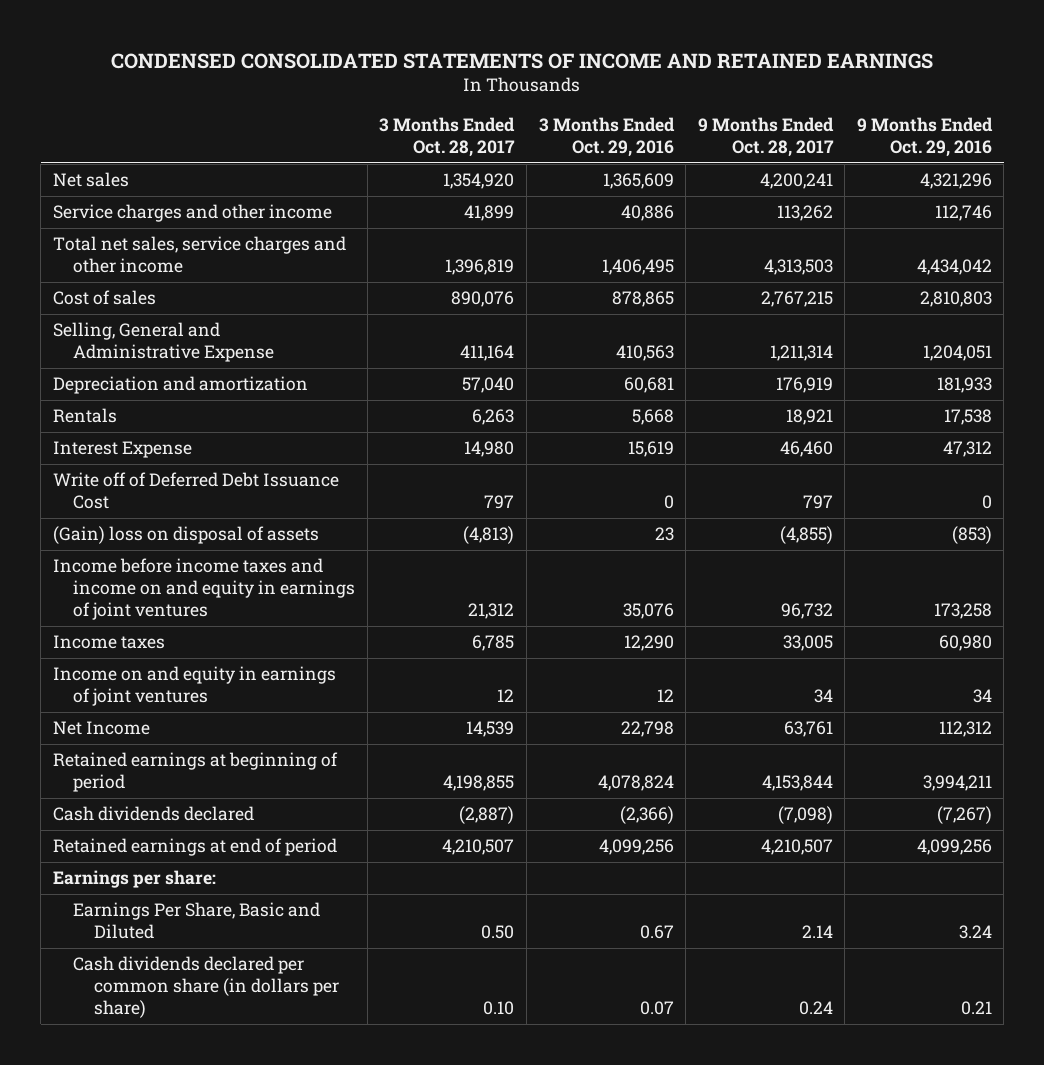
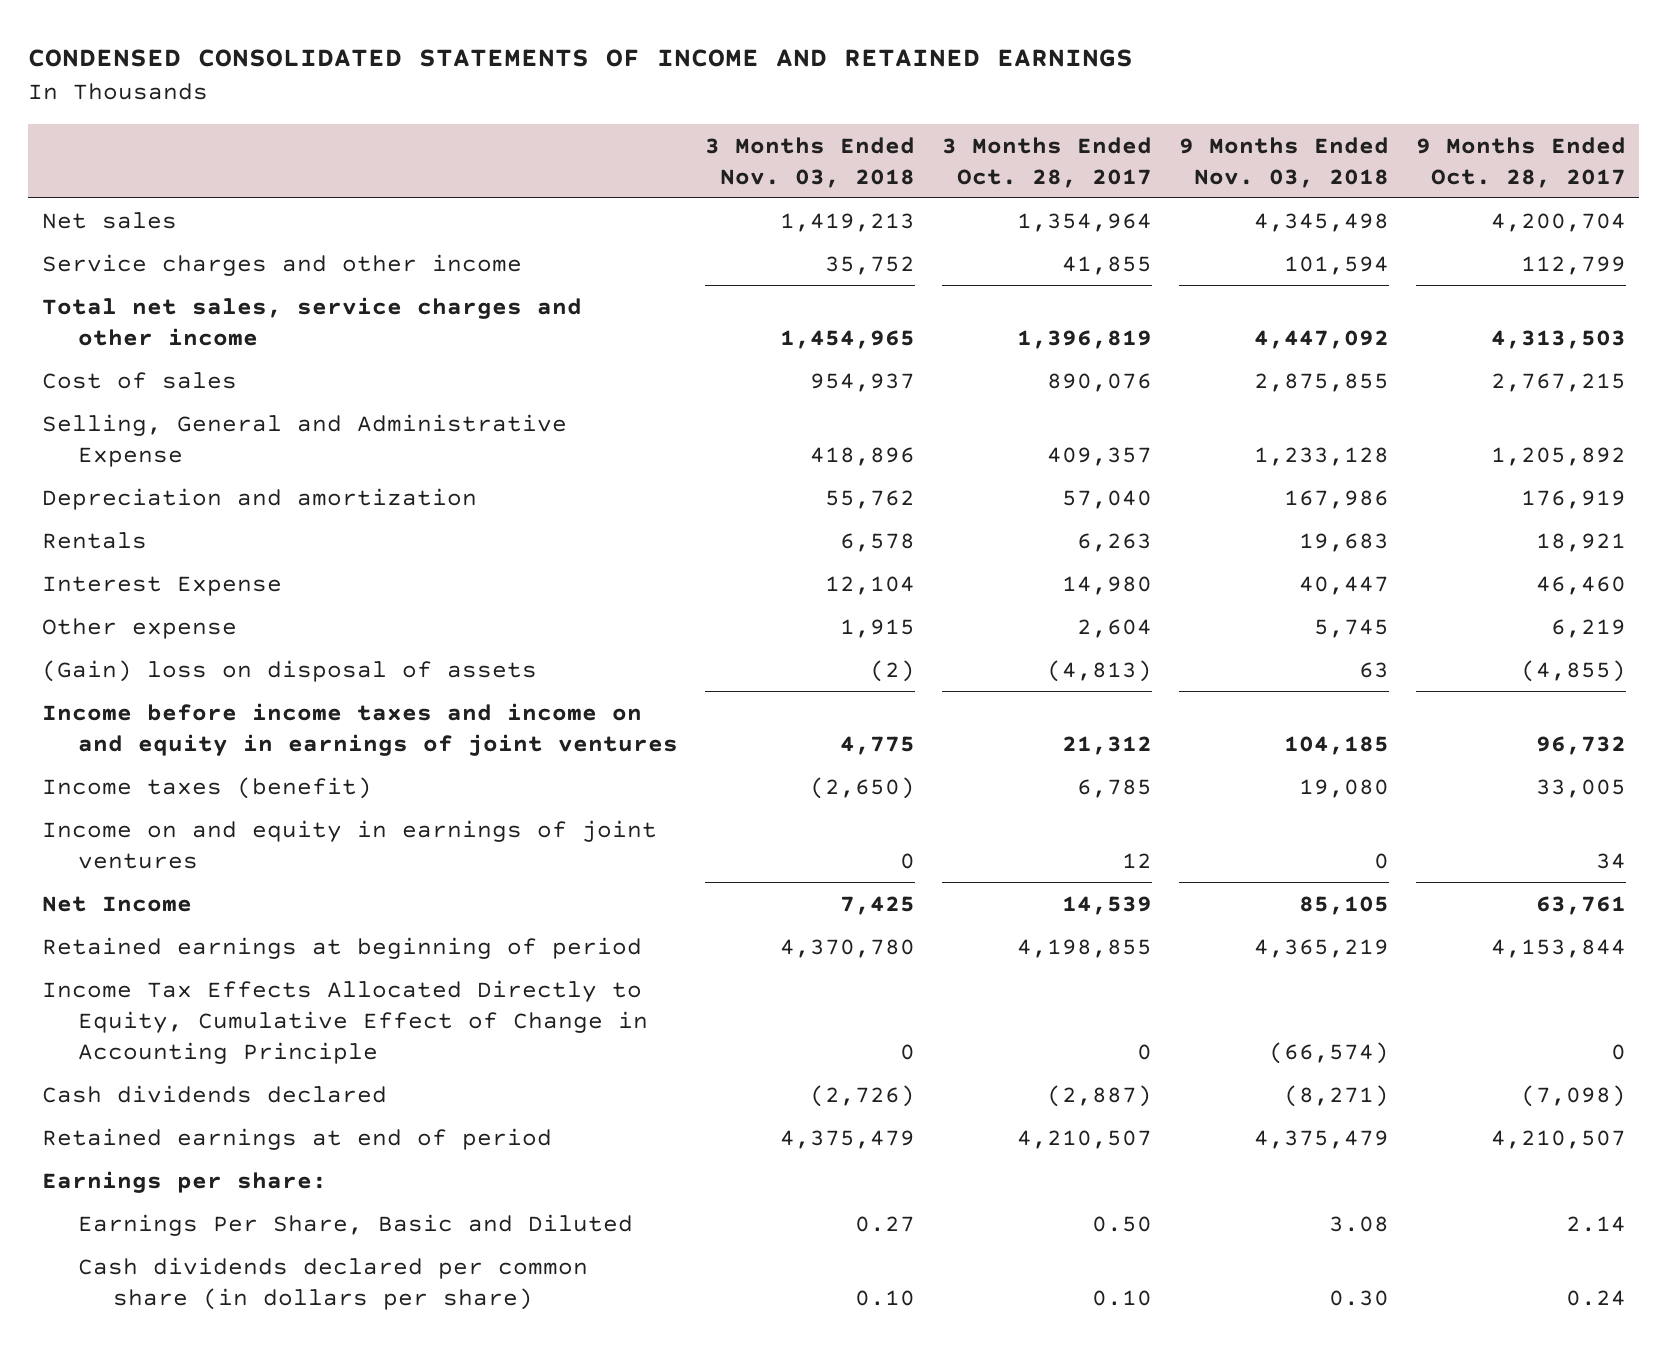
- | 3 Months Ended Oct. 28, 2017 | 3 Months Ended Oct. 29, 2016 | 9 Months Ended Oct. 28, 2017 | 9 Months Ended Oct. 29, 2016
+ | 3 Months Ended Nov. 03, 2018 | 3 Months Ended Oct. 28, 2017 | 9 Months Ended Nov. 03, 2018 | 9 Months Ended Oct. 28, 2017
- Net sales | 1,354,920 | 1,365,609 | 4,200,241 | 4,321,296
- Service charges and other income | 41,899 | 40,886 | 113,262 | 112,746
+ Net sales | 1,419,213 | 1,354,964 | 4,345,498 | 4,200,704
+ Service charges and other income | 35,752 | 41,855 | 101,594 | 112,799
- Selling, General and Administrative Expense | 411,164 | 410,563 | 1,211,314 | 1,204,051
+ Selling, General and Administrative Expense | 418,896 | 409,357 | 1,233,128 | 1,205,892
- Write off of Deferred Debt Issuance Cost | 797 | 0 | 797 | 0
+ Other expense | 1,915 | 2,604 | 5,745 | 6,219
- Income taxes | 6,785 | 12,290 | 33,005 | 60,980
+ Income taxes (benefit) | (2,650) | 6,785 | 19,080 | 33,005
+ Income Tax Effects Allocated Directly to Equity, Cumulative Effect of Change in Accounting Principle | 0 | 0 | (66,574) | 0

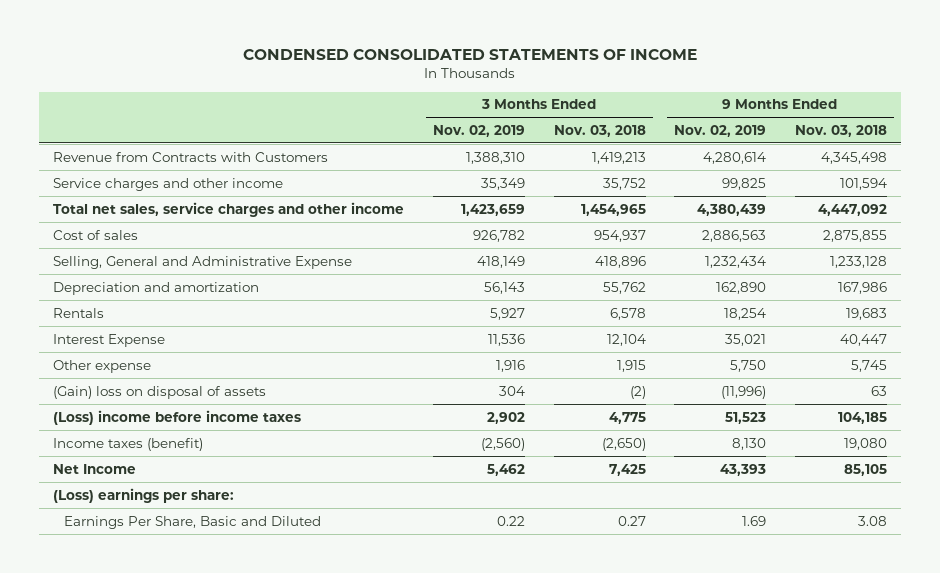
- CONDENSED CONSOLIDATED STATEMENTS OF INCOME AND RETAINED EARNINGS
+ CONDENSED CONSOLIDATED STATEMENTS OF INCOME
- | 3 Months Ended Nov. 03, 2018 | 3 Months Ended Oct. 28, 2017 | 9 Months Ended Nov. 03, 2018 | 9 Months Ended Oct. 28, 2017
+ | 3 Months Ended Nov. 02, 2019 | 3 Months Ended Nov. 03, 2018 | 9 Months Ended Nov. 02, 2019 | 9 Months Ended Nov. 03, 2018
- Net sales | 1,419,213 | 1,354,964 | 4,345,498 | 4,200,704
+ Revenue from Contracts with Customers | 1,388,310 | 1,419,213 | 4,280,614 | 4,345,498
- Income before income taxes and income on and equity in earnings of joint ventures | 4,775 | 21,312 | 104,185 | 96,732
+ (Loss) income before income taxes | 2,902 | 4,775 | 51,523 | 104,185
- Income on and equity in earnings of joint ventures | 0 | 12 | 0 | 34
- Retained earnings at beginning of period | 4,370,780 | 4,198,855 | 4,365,219 | 4,153,844
- Income Tax Effects Allocated Directly to Equity, Cumulative Effect of Change in Accounting Principle | 0 | 0 | (66,574) | 0
- Cash dividends declared | (2,726) | (2,887) | (8,271) | (7,098)
- Retained earnings at end of period | 4,375,479 | 4,210,507 | 4,375,479 | 4,210,507
- Earnings per share:
+ (Loss) earnings per share:
- Cash dividends declared per common share (in dollars per share) | 0.10 | 0.10 | 0.30 | 0.24

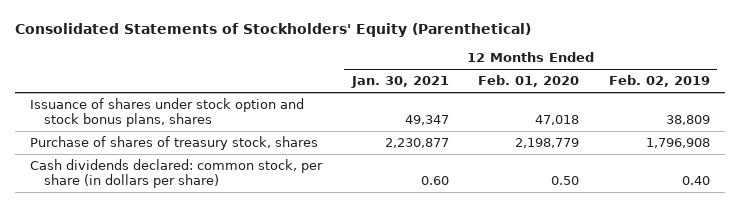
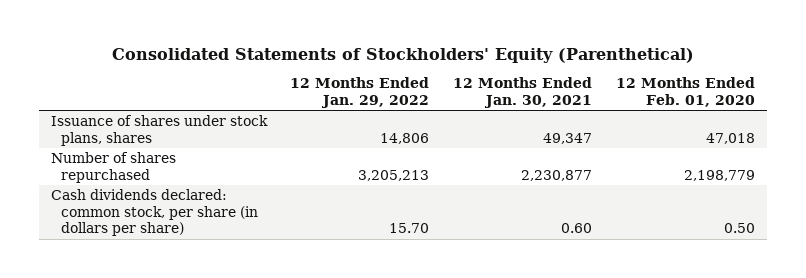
- | 12 Months Ended Jan. 30, 2021 | 12 Months Ended Feb. 01, 2020 | 12 Months Ended Feb. 02, 2019
+ | 12 Months Ended Jan. 29, 2022 | 12 Months Ended Jan. 30, 2021 | 12 Months Ended Feb. 01, 2020
- Issuance of shares under stock option and stock bonus plans, shares | 49,347 | 47,018 | 38,809
- Purchase of shares of treasury stock, shares | 2,230,877 | 2,198,779 | 1,796,908
+ Issuance of shares under stock plans, shares | 14,806 | 49,347 | 47,018
+ Number of shares repurchased | 3,205,213 | 2,230,877 | 2,198,779

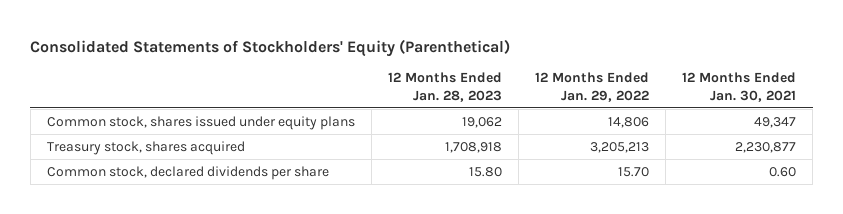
- | 12 Months Ended Jan. 29, 2022 | 12 Months Ended Jan. 30, 2021 | 12 Months Ended Feb. 01, 2020
+ | 12 Months Ended Jan. 28, 2023 | 12 Months Ended Jan. 29, 2022 | 12 Months Ended Jan. 30, 2021
- Issuance of shares under stock plans, shares | 14,806 | 49,347 | 47,018
- Number of shares repurchased | 3,205,213 | 2,230,877 | 2,198,779
- Cash dividends declared: common stock, per share (in dollars per share) | 15.70 | 0.60 | 0.50
+ Common stock, shares issued under equity plans | 19,062 | 14,806 | 49,347
+ Treasury stock, shares acquired | 1,708,918 | 3,205,213 | 2,230,877
+ Common stock, declared dividends per share | 15.80 | 15.70 | 0.60

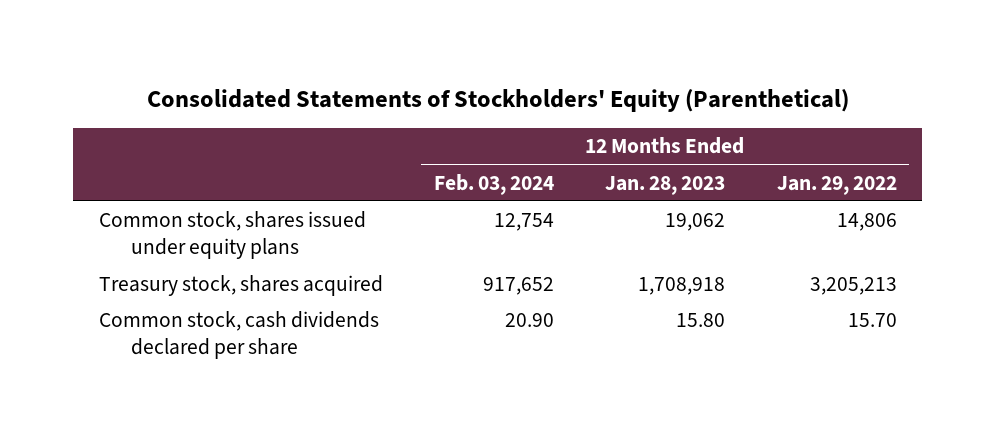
- | 12 Months Ended Jan. 28, 2023 | 12 Months Ended Jan. 29, 2022 | 12 Months Ended Jan. 30, 2021
+ | 12 Months Ended Feb. 03, 2024 | 12 Months Ended Jan. 28, 2023 | 12 Months Ended Jan. 29, 2022
- Common stock, declared dividends per share | 15.80 | 15.70 | 0.60
+ Common stock, cash dividends declared per share | 20.90 | 15.80 | 15.70

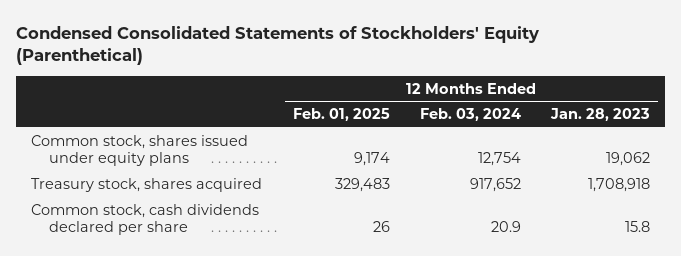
- Consolidated Statements of Stockholders' Equity (Parenthetical)
+ Condensed Consolidated Statements of Stockholders' Equity (Parenthetical)
- | 12 Months Ended Feb. 03, 2024 | 12 Months Ended Jan. 28, 2023 | 12 Months Ended Jan. 29, 2022
+ | 12 Months Ended Feb. 01, 2025 | 12 Months Ended Feb. 03, 2024 | 12 Months Ended Jan. 28, 2023
- Common stock, cash dividends declared per share | 20.90 | 15.80 | 15.70
+ Common stock, cash dividends declared per share | 26 | 20.9 | 15.8

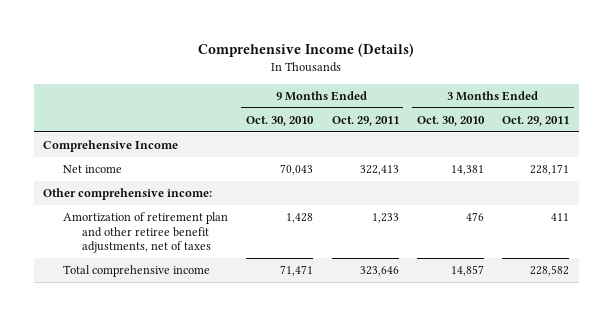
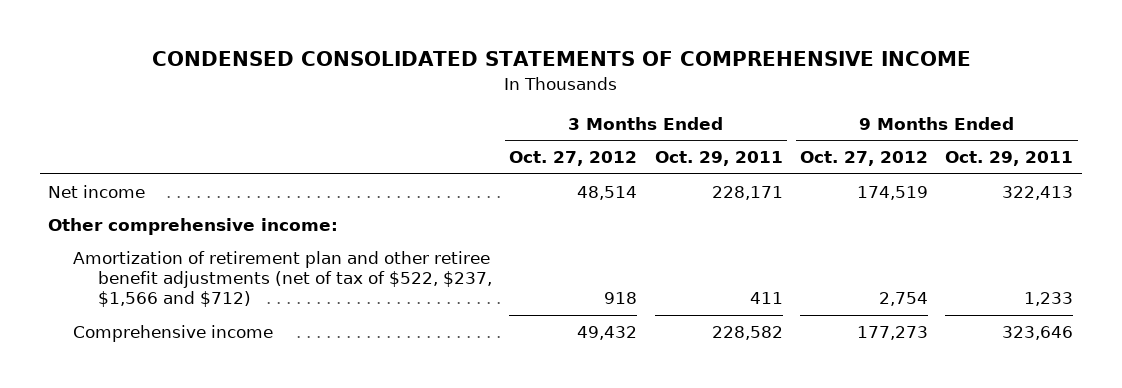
- Comprehensive Income (Details)
+ CONDENSED CONSOLIDATED STATEMENTS OF COMPREHENSIVE INCOME
- | 9 Months Ended Oct. 30, 2010 | 9 Months Ended Oct. 29, 2011 | 3 Months Ended Oct. 30, 2010 | 3 Months Ended Oct. 29, 2011
+ | 3 Months Ended Oct. 27, 2012 | 3 Months Ended Oct. 29, 2011 | 9 Months Ended Oct. 27, 2012 | 9 Months Ended Oct. 29, 2011
- Comprehensive Income
- Amortization of retirement plan and other retiree benefit adjustments, net of taxes | 1,428 | 1,233 | 476 | 411
- Total comprehensive income | 71,471 | 323,646 | 14,857 | 228,582
+ Amortization of retirement plan and other retiree benefit adjustments (net of tax of $522, $237, $1,566 and $712) | 918 | 411 | 2,754 | 1,233
+ Comprehensive income | 49,432 | 228,582 | 177,273 | 323,646

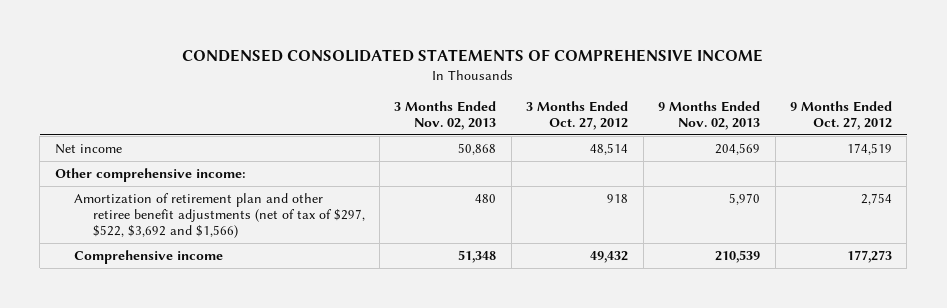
- | 3 Months Ended Oct. 27, 2012 | 3 Months Ended Oct. 29, 2011 | 9 Months Ended Oct. 27, 2012 | 9 Months Ended Oct. 29, 2011
+ | 3 Months Ended Nov. 02, 2013 | 3 Months Ended Oct. 27, 2012 | 9 Months Ended Nov. 02, 2013 | 9 Months Ended Oct. 27, 2012
- Amortization of retirement plan and other retiree benefit adjustments (net of tax of $522, $237, $1,566 and $712) | 918 | 411 | 2,754 | 1,233
+ Amortization of retirement plan and other retiree benefit adjustments (net of tax of $297, $522, $3,692 and $1,566) | 480 | 918 | 5,970 | 2,754

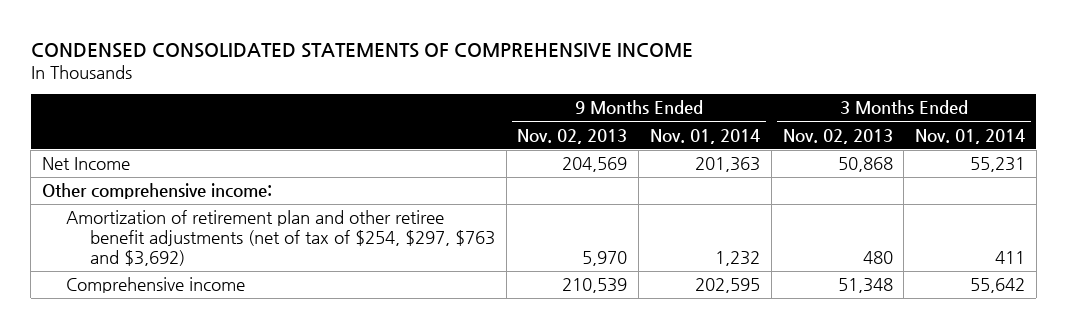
- | 3 Months Ended Nov. 02, 2013 | 3 Months Ended Oct. 27, 2012 | 9 Months Ended Nov. 02, 2013 | 9 Months Ended Oct. 27, 2012
+ | 9 Months Ended Nov. 02, 2013 | 9 Months Ended Nov. 01, 2014 | 3 Months Ended Nov. 02, 2013 | 3 Months Ended Nov. 01, 2014
- Net income | 50,868 | 48,514 | 204,569 | 174,519
+ Net Income | 204,569 | 201,363 | 50,868 | 55,231
- Amortization of retirement plan and other retiree benefit adjustments (net of tax of $297, $522, $3,692 and $1,566) | 480 | 918 | 5,970 | 2,754
+ Amortization of retirement plan and other retiree benefit adjustments (net of tax of $254, $297, $763 and $3,692) | 5,970 | 1,232 | 480 | 411

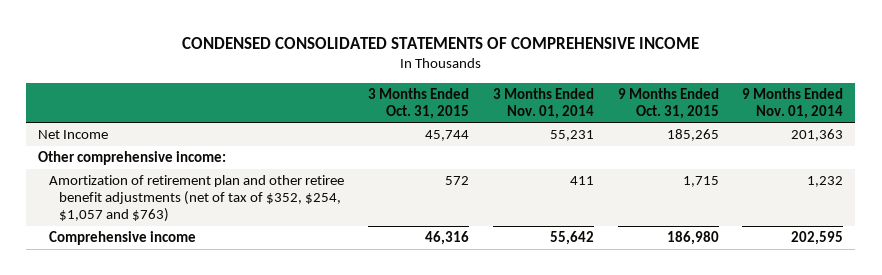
- | 9 Months Ended Nov. 02, 2013 | 9 Months Ended Nov. 01, 2014 | 3 Months Ended Nov. 02, 2013 | 3 Months Ended Nov. 01, 2014
+ | 3 Months Ended Oct. 31, 2015 | 3 Months Ended Nov. 01, 2014 | 9 Months Ended Oct. 31, 2015 | 9 Months Ended Nov. 01, 2014
- Amortization of retirement plan and other retiree benefit adjustments (net of tax of $254, $297, $763 and $3,692) | 5,970 | 1,232 | 480 | 411
+ Amortization of retirement plan and other retiree benefit adjustments (net of tax of $352, $254, $1,057 and $763) | 572 | 411 | 1,715 | 1,232

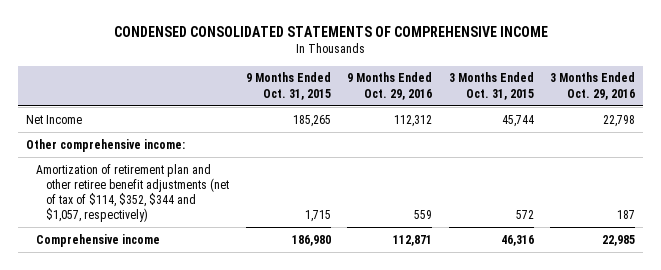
- | 3 Months Ended Oct. 31, 2015 | 3 Months Ended Nov. 01, 2014 | 9 Months Ended Oct. 31, 2015 | 9 Months Ended Nov. 01, 2014
+ | 9 Months Ended Oct. 31, 2015 | 9 Months Ended Oct. 29, 2016 | 3 Months Ended Oct. 31, 2015 | 3 Months Ended Oct. 29, 2016
- Amortization of retirement plan and other retiree benefit adjustments (net of tax of $352, $254, $1,057 and $763) | 572 | 411 | 1,715 | 1,232
+ Amortization of retirement plan and other retiree benefit adjustments (net of tax of $114, $352, $344 and $1,057, respectively) | 1,715 | 559 | 572 | 187

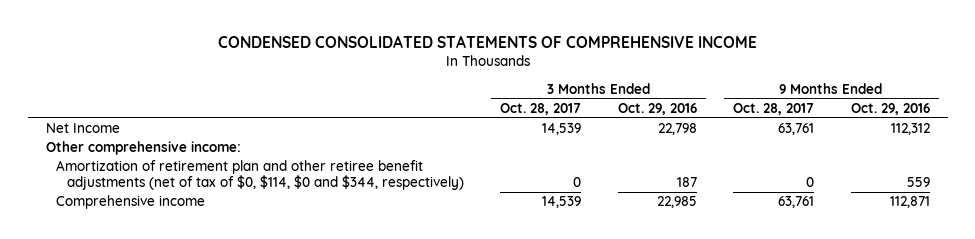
- | 9 Months Ended Oct. 31, 2015 | 9 Months Ended Oct. 29, 2016 | 3 Months Ended Oct. 31, 2015 | 3 Months Ended Oct. 29, 2016
+ | 3 Months Ended Oct. 28, 2017 | 3 Months Ended Oct. 29, 2016 | 9 Months Ended Oct. 28, 2017 | 9 Months Ended Oct. 29, 2016
- Amortization of retirement plan and other retiree benefit adjustments (net of tax of $114, $352, $344 and $1,057, respectively) | 1,715 | 559 | 572 | 187
+ Amortization of retirement plan and other retiree benefit adjustments (net of tax of $0, $114, $0 and $344, respectively) | 0 | 187 | 0 | 559

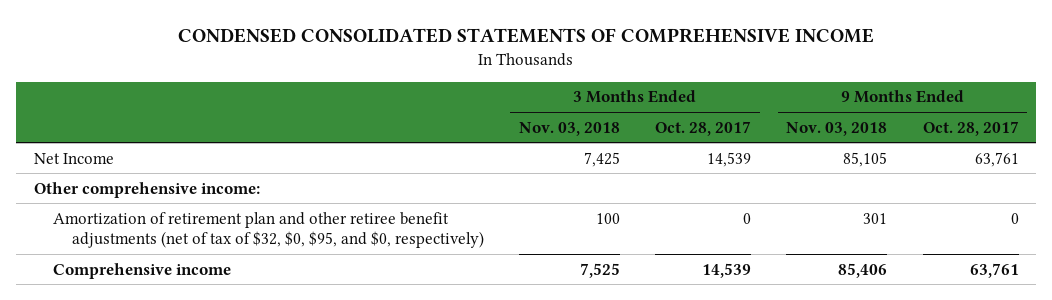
- | 3 Months Ended Oct. 28, 2017 | 3 Months Ended Oct. 29, 2016 | 9 Months Ended Oct. 28, 2017 | 9 Months Ended Oct. 29, 2016
+ | 3 Months Ended Nov. 03, 2018 | 3 Months Ended Oct. 28, 2017 | 9 Months Ended Nov. 03, 2018 | 9 Months Ended Oct. 28, 2017
- Amortization of retirement plan and other retiree benefit adjustments (net of tax of $0, $114, $0 and $344, respectively) | 0 | 187 | 0 | 559
+ Amortization of retirement plan and other retiree benefit adjustments (net of tax of $32, $0, $95, and $0, respectively) | 100 | 0 | 301 | 0

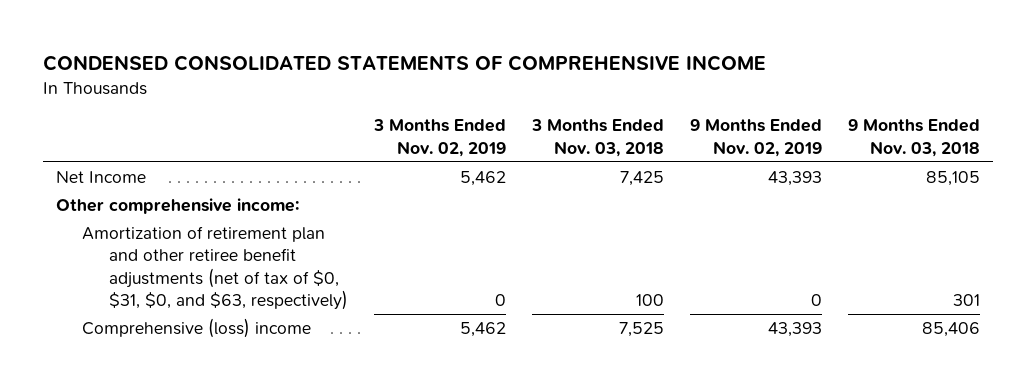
- | 3 Months Ended Nov. 03, 2018 | 3 Months Ended Oct. 28, 2017 | 9 Months Ended Nov. 03, 2018 | 9 Months Ended Oct. 28, 2017
+ | 3 Months Ended Nov. 02, 2019 | 3 Months Ended Nov. 03, 2018 | 9 Months Ended Nov. 02, 2019 | 9 Months Ended Nov. 03, 2018
- Amortization of retirement plan and other retiree benefit adjustments (net of tax of $32, $0, $95, and $0, respectively) | 100 | 0 | 301 | 0
- Comprehensive income | 7,525 | 14,539 | 85,406 | 63,761
+ Amortization of retirement plan and other retiree benefit adjustments (net of tax of $0, $31, $0, and $63, respectively) | 0 | 100 | 0 | 301
+ Comprehensive (loss) income | 5,462 | 7,525 | 43,393 | 85,406

